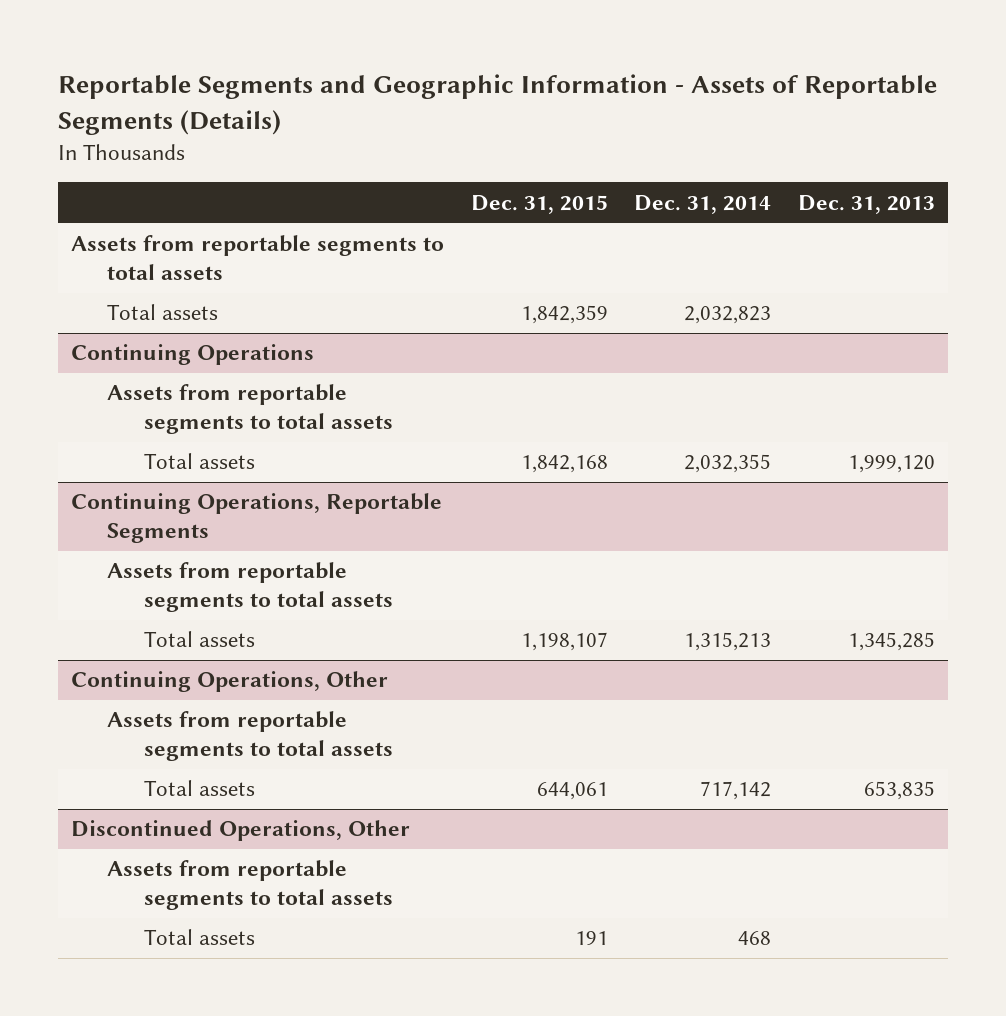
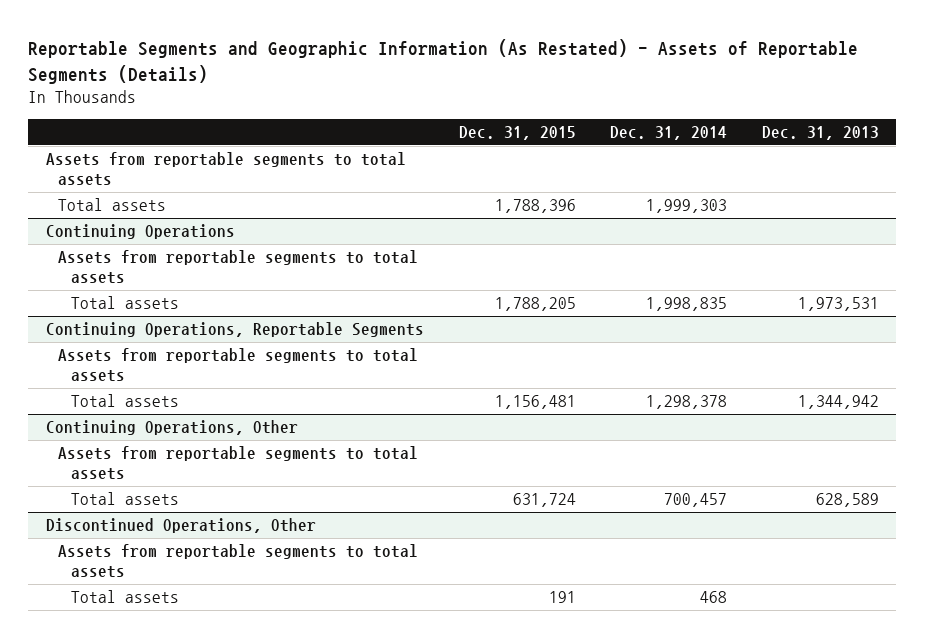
- Reportable Segments and Geographic Information - Assets of Reportable Segments (Details)
+ Reportable Segments and Geographic Information (As Restated) - Assets of Reportable Segments (Details)
- Total assets | 1,842,359 | 2,032,823 |
+ Total assets | 1,788,396 | 1,999,303 |
@ Continuing Operations
- Total assets | 1,842,168 | 2,032,355 | 1,999,120
+ Total assets | 1,788,205 | 1,998,835 | 1,973,531
@ Continuing Operations, Reportable Segments
- Total assets | 1,198,107 | 1,315,213 | 1,345,285
+ Total assets | 1,156,481 | 1,298,378 | 1,344,942
@ Continuing Operations, Other
- Total assets | 644,061 | 717,142 | 653,835
+ Total assets | 631,724 | 700,457 | 628,589

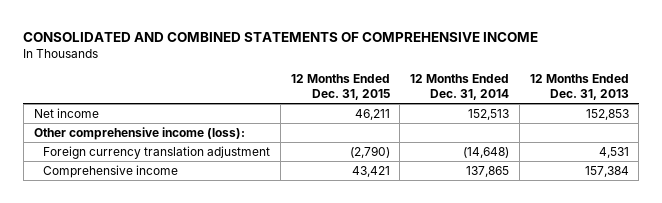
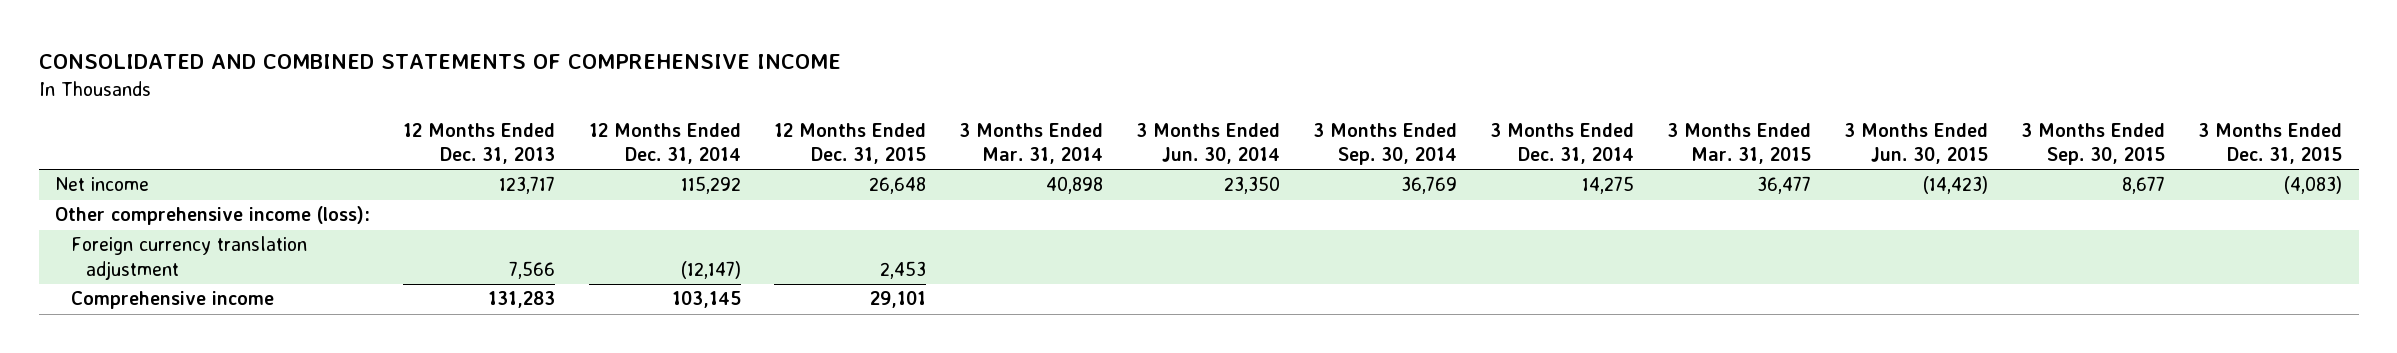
- | 12 Months Ended Dec. 31, 2015 | 12 Months Ended Dec. 31, 2014 | 12 Months Ended Dec. 31, 2013
+ | 12 Months Ended Dec. 31, 2013 | 12 Months Ended Dec. 31, 2014 | 12 Months Ended Dec. 31, 2015 | 3 Months Ended Mar. 31, 2014 | 3 Months Ended Jun. 30, 2014 | 3 Months Ended Sep. 30, 2014 | 3 Months Ended Dec. 31, 2014 | 3 Months Ended Mar. 31, 2015 | 3 Months Ended Jun. 30, 2015 | 3 Months Ended Sep. 30, 2015 | 3 Months Ended Dec. 31, 2015
- Net income | 46,211 | 152,513 | 152,853
+ Net income | 123,717 | 115,292 | 26,648 | 40,898 | 23,350 | 36,769 | 14,275 | 36,477 | (14,423) | 8,677 | (4,083)
- Foreign currency translation adjustment | (2,790) | (14,648) | 4,531
- Comprehensive income | 43,421 | 137,865 | 157,384
+ Foreign currency translation adjustment | 7,566 | (12,147) | 2,453 | | | | | | | |
+ Comprehensive income | 131,283 | 103,145 | 29,101 | | | | | | | |

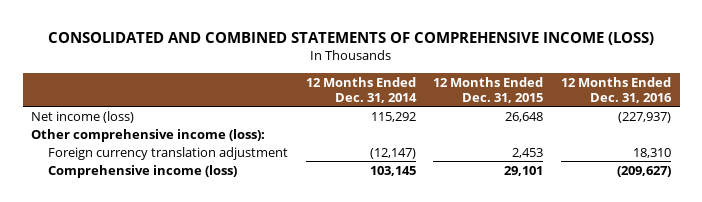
- CONSOLIDATED AND COMBINED STATEMENTS OF COMPREHENSIVE INCOME
+ CONSOLIDATED AND COMBINED STATEMENTS OF COMPREHENSIVE INCOME (LOSS)
- | 12 Months Ended Dec. 31, 2013 | 12 Months Ended Dec. 31, 2014 | 12 Months Ended Dec. 31, 2015 | 3 Months Ended Mar. 31, 2014 | 3 Months Ended Jun. 30, 2014 | 3 Months Ended Sep. 30, 2014 | 3 Months Ended Dec. 31, 2014 | 3 Months Ended Mar. 31, 2015 | 3 Months Ended Jun. 30, 2015 | 3 Months Ended Sep. 30, 2015 | 3 Months Ended Dec. 31, 2015
+ | 12 Months Ended Dec. 31, 2014 | 12 Months Ended Dec. 31, 2015 | 12 Months Ended Dec. 31, 2016
- Net income | 123,717 | 115,292 | 26,648 | 40,898 | 23,350 | 36,769 | 14,275 | 36,477 | (14,423) | 8,677 | (4,083)
+ Net income (loss) | 115,292 | 26,648 | (227,937)
- Comprehensive income | 131,283 | 103,145 | 29,101 | | | | | | | |
+ Comprehensive income (loss) | 103,145 | 29,101 | (209,627)

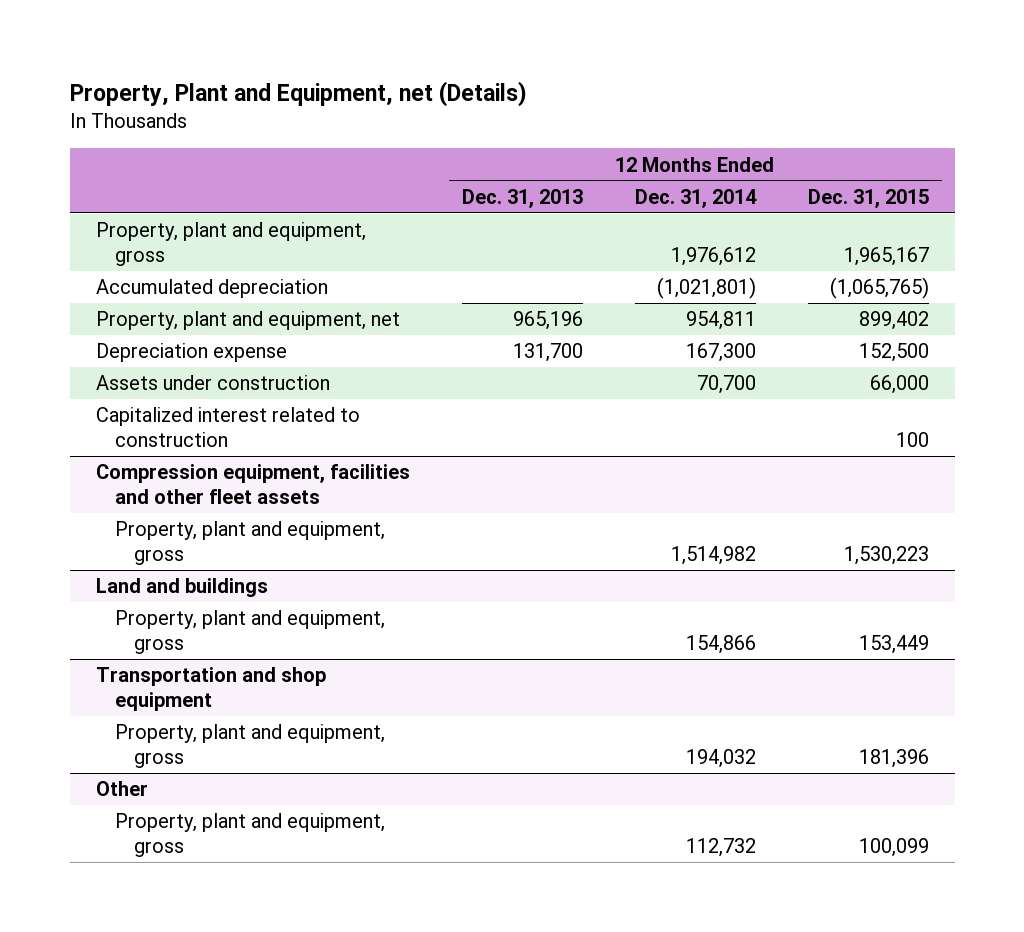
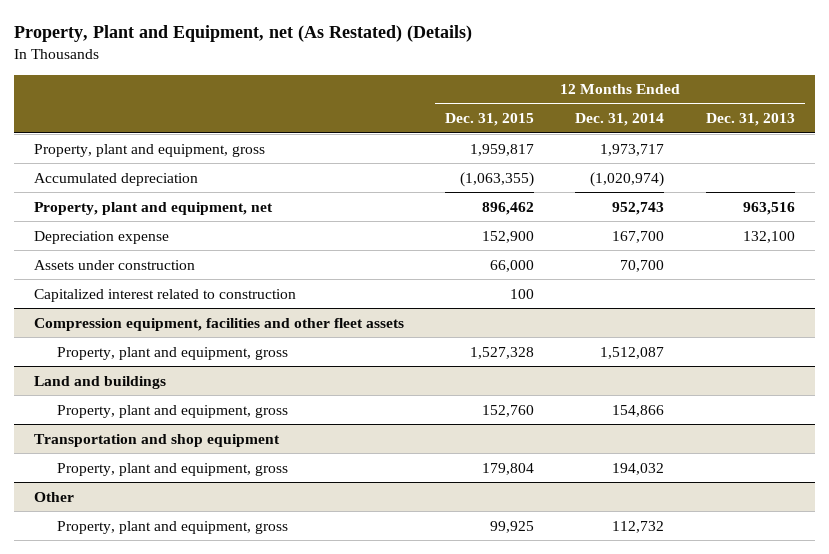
- Property, Plant and Equipment, net (Details)
+ Property, Plant and Equipment, net (As Restated) (Details)
- | 12 Months Ended Dec. 31, 2013 | 12 Months Ended Dec. 31, 2014 | 12 Months Ended Dec. 31, 2015
+ | 12 Months Ended Dec. 31, 2015 | 12 Months Ended Dec. 31, 2014 | 12 Months Ended Dec. 31, 2013
- Property, plant and equipment, gross | | 1,976,612 | 1,965,167
- Accumulated depreciation | | (1,021,801) | (1,065,765)
- Property, plant and equipment, net | 965,196 | 954,811 | 899,402
- Depreciation expense | 131,700 | 167,300 | 152,500
+ Property, plant and equipment, gross | 1,959,817 | 1,973,717 |
+ Accumulated depreciation | (1,063,355) | (1,020,974) |
+ Property, plant and equipment, net | 896,462 | 952,743 | 963,516
+ Depreciation expense | 152,900 | 167,700 | 132,100
@ Compression equipment, facilities and other fleet assets
- Property, plant and equipment, gross | | 1,514,982 | 1,530,223
+ Property, plant and equipment, gross | 1,527,328 | 1,512,087 |
@ Land and buildings
- Property, plant and equipment, gross | | 154,866 | 153,449
+ Property, plant and equipment, gross | 152,760 | 154,866 |
@ Transportation and shop equipment
- Property, plant and equipment, gross | | 194,032 | 181,396
+ Property, plant and equipment, gross | 179,804 | 194,032 |
@ Other
- Property, plant and equipment, gross | | 112,732 | 100,099
+ Property, plant and equipment, gross | 99,925 | 112,732 |

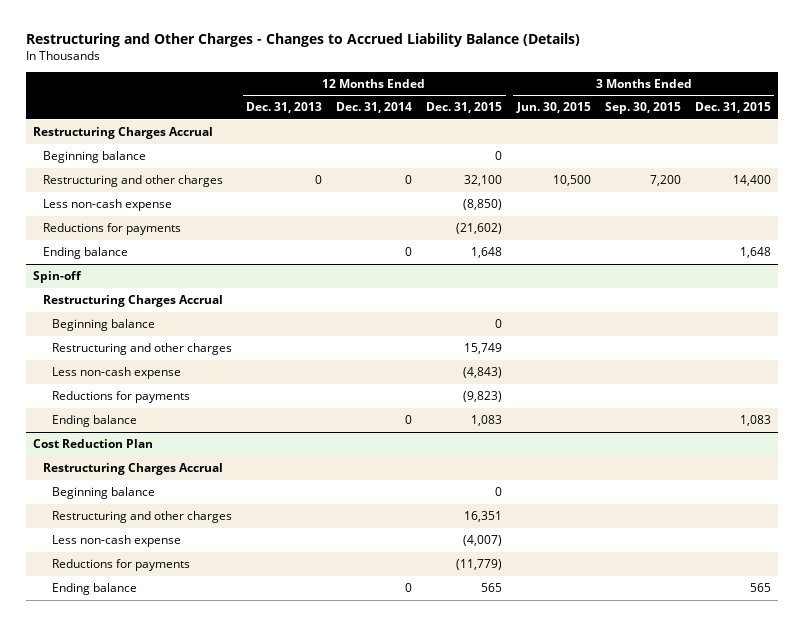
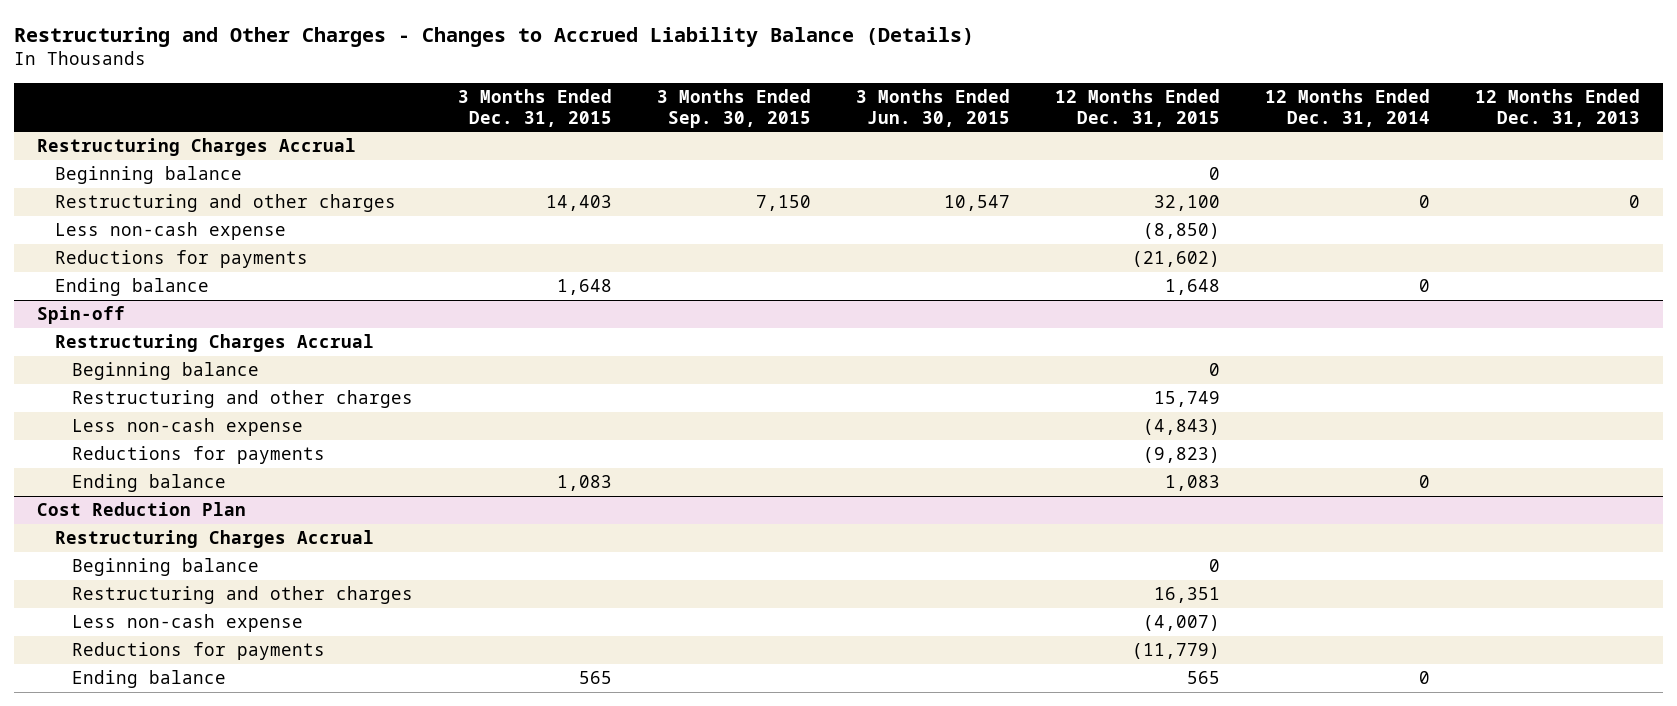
- | 12 Months Ended Dec. 31, 2013 | 12 Months Ended Dec. 31, 2014 | 12 Months Ended Dec. 31, 2015 | 3 Months Ended Jun. 30, 2015 | 3 Months Ended Sep. 30, 2015 | 3 Months Ended Dec. 31, 2015
+ | 3 Months Ended Dec. 31, 2015 | 3 Months Ended Sep. 30, 2015 | 3 Months Ended Jun. 30, 2015 | 12 Months Ended Dec. 31, 2015 | 12 Months Ended Dec. 31, 2014 | 12 Months Ended Dec. 31, 2013
- Restructuring and other charges | 0 | 0 | 32,100 | 10,500 | 7,200 | 14,400
+ Restructuring and other charges | 14,403 | 7,150 | 10,547 | 32,100 | 0 | 0

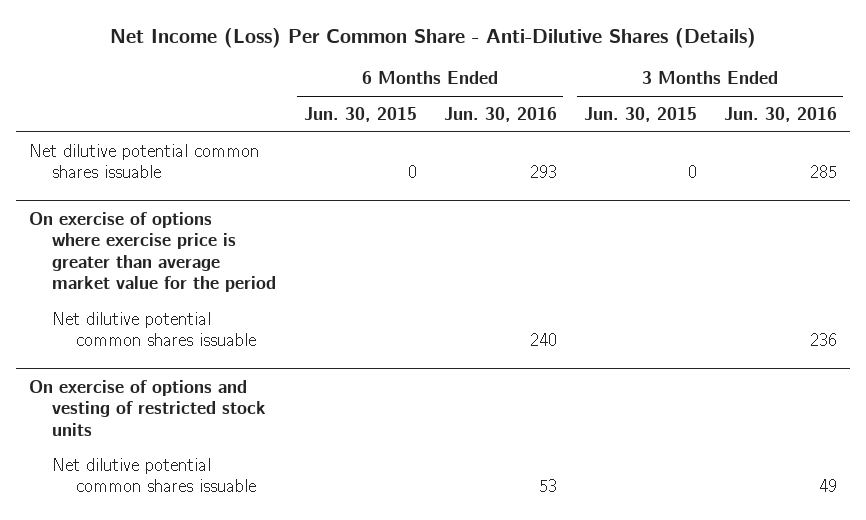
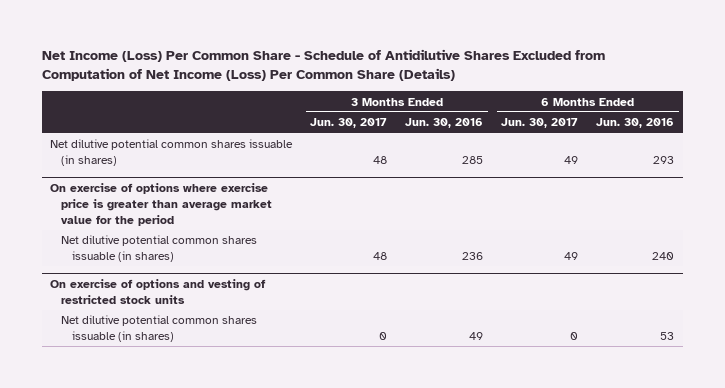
- Net Income (Loss) Per Common Share - Anti-Dilutive Shares (Details)
+ Net Income (Loss) Per Common Share - Schedule of Antidilutive Shares Excluded from Computation of Net Income (Loss) Per Common Share (Details)
- | 6 Months Ended Jun. 30, 2015 | 6 Months Ended Jun. 30, 2016 | 3 Months Ended Jun. 30, 2015 | 3 Months Ended Jun. 30, 2016
+ | 3 Months Ended Jun. 30, 2017 | 3 Months Ended Jun. 30, 2016 | 6 Months Ended Jun. 30, 2017 | 6 Months Ended Jun. 30, 2016
- Net dilutive potential common shares issuable | 0 | 293 | 0 | 285
+ Net dilutive potential common shares issuable (in shares) | 48 | 285 | 49 | 293
@ On exercise of options where exercise price is greater than average market value for the period
- Net dilutive potential common shares issuable | | 240 | | 236
+ Net dilutive potential common shares issuable (in shares) | 48 | 236 | 49 | 240
@ On exercise of options and vesting of restricted stock units
- Net dilutive potential common shares issuable | | 53 | | 49
+ Net dilutive potential common shares issuable (in shares) | 0 | 49 | 0 | 53

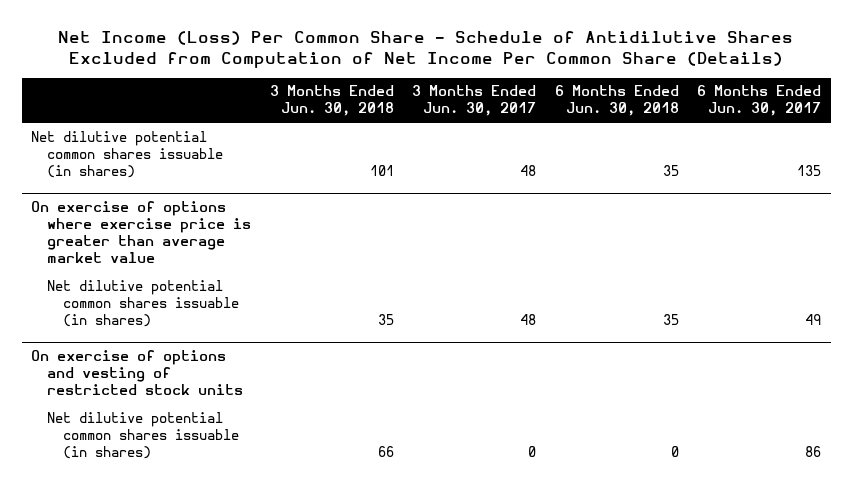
- Net Income (Loss) Per Common Share - Schedule of Antidilutive Shares Excluded from Computation of Net Income (Loss) Per Common Share (Details)
+ Net Income (Loss) Per Common Share - Schedule of Antidilutive Shares Excluded from Computation of Net Income Per Common Share (Details)
- | 3 Months Ended Jun. 30, 2017 | 3 Months Ended Jun. 30, 2016 | 6 Months Ended Jun. 30, 2017 | 6 Months Ended Jun. 30, 2016
+ | 3 Months Ended Jun. 30, 2018 | 3 Months Ended Jun. 30, 2017 | 6 Months Ended Jun. 30, 2018 | 6 Months Ended Jun. 30, 2017
- Net dilutive potential common shares issuable (in shares) | 48 | 285 | 49 | 293
- On exercise of options where exercise price is greater than average market value for the period
+ Net dilutive potential common shares issuable (in shares) | 101 | 48 | 35 | 135
+ On exercise of options where exercise price is greater than average market value
@ On exercise of options and vesting of restricted stock units
- Net dilutive potential common shares issuable (in shares) | 0 | 49 | 0 | 53
+ Net dilutive potential common shares issuable (in shares) | 66 | 0 | 0 | 86

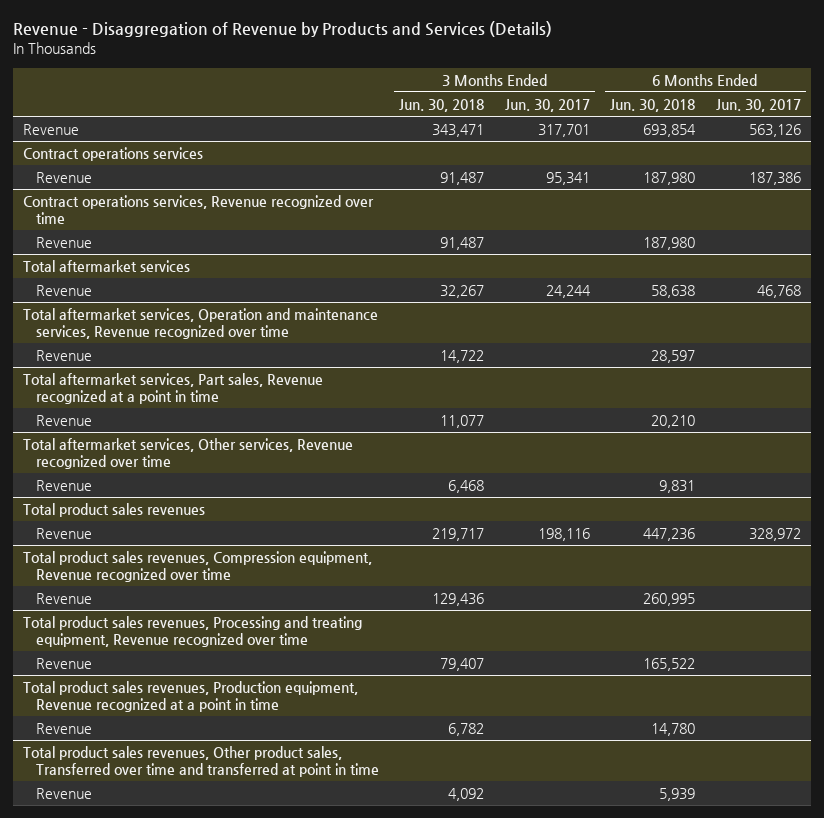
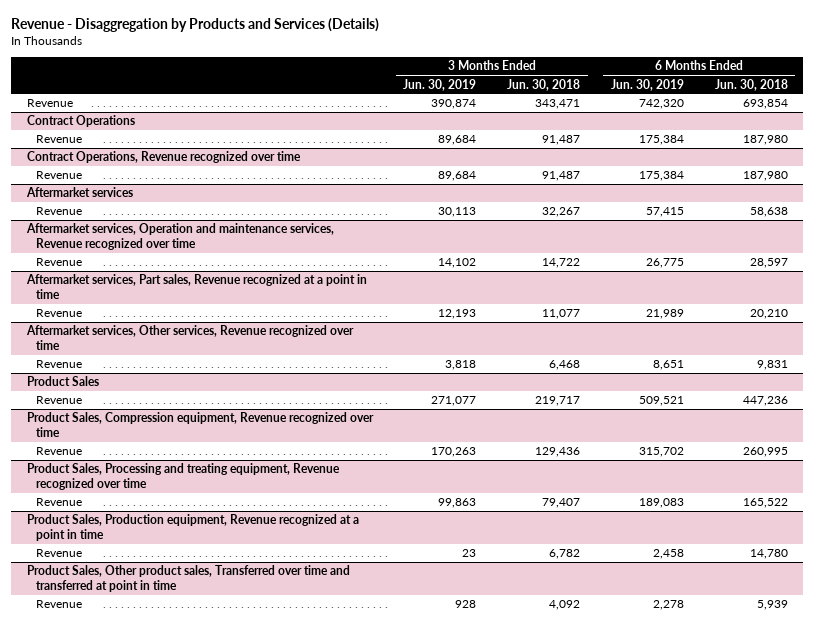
- Revenue - Disaggregation of Revenue by Products and Services (Details)
+ Revenue - Disaggregation by Products and Services (Details)
- | 3 Months Ended Jun. 30, 2018 | 3 Months Ended Jun. 30, 2017 | 6 Months Ended Jun. 30, 2018 | 6 Months Ended Jun. 30, 2017
+ | 3 Months Ended Jun. 30, 2019 | 3 Months Ended Jun. 30, 2018 | 6 Months Ended Jun. 30, 2019 | 6 Months Ended Jun. 30, 2018
- Contract operations services
+ Contract Operations
- Contract operations services, Revenue recognized over time
+ Contract Operations, Revenue recognized over time
- Total aftermarket services
+ Aftermarket services
- Total aftermarket services, Operation and maintenance services, Revenue recognized over time
+ Aftermarket services, Operation and maintenance services, Revenue recognized over time
- Total aftermarket services, Part sales, Revenue recognized at a point in time
+ Aftermarket services, Part sales, Revenue recognized at a point in time
- Total aftermarket services, Other services, Revenue recognized over time
+ Aftermarket services, Other services, Revenue recognized over time
- Total product sales revenues
+ Product Sales
- Total product sales revenues, Compression equipment, Revenue recognized over time
+ Product Sales, Compression equipment, Revenue recognized over time
- Total product sales revenues, Processing and treating equipment, Revenue recognized over time
+ Product Sales, Processing and treating equipment, Revenue recognized over time
- Total product sales revenues, Production equipment, Revenue recognized at a point in time
+ Product Sales, Production equipment, Revenue recognized at a point in time
- Total product sales revenues, Other product sales, Transferred over time and transferred at point in time
+ Product Sales, Other product sales, Transferred over time and transferred at point in time

